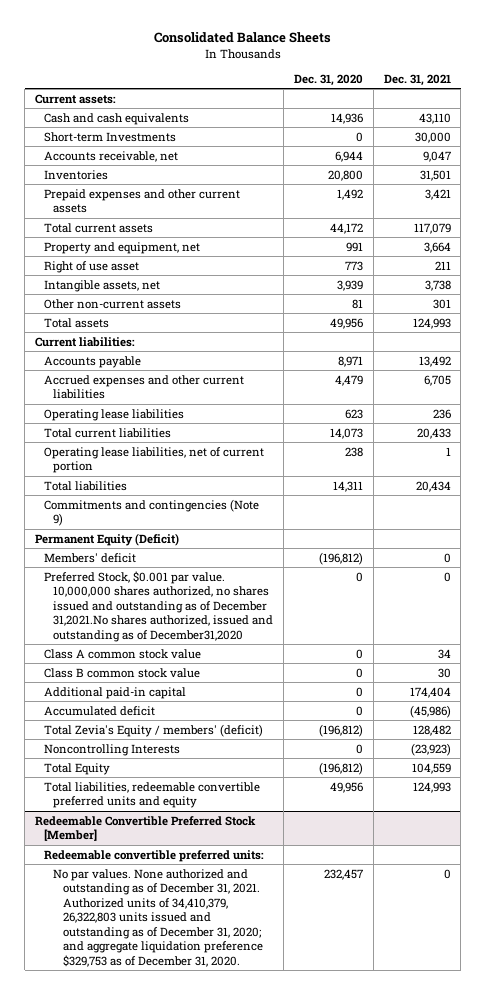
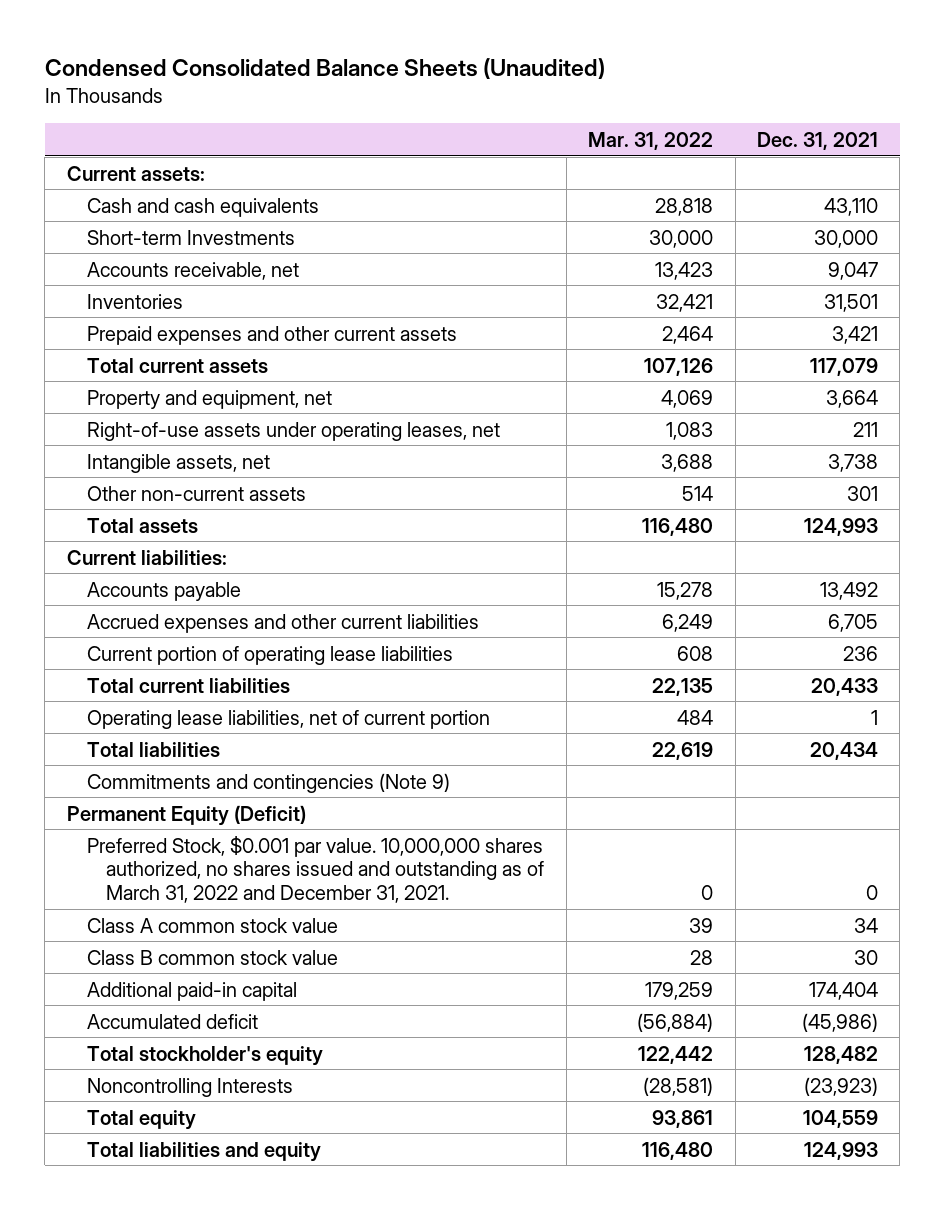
- Consolidated Balance Sheets
+ Condensed Consolidated Balance Sheets (Unaudited)
- | Dec. 31, 2020 | Dec. 31, 2021
+ | Mar. 31, 2022 | Dec. 31, 2021
- Right of use asset | 773 | 211
+ Right-of-use assets under operating leases, net | 1,083 | 211
- Operating lease liabilities | 623 | 236
+ Current portion of operating lease liabilities | 608 | 236
- Members' deficit | (196,812) | 0
- Preferred Stock, $0.001 par value. 10,000,000 shares authorized, no shares issued and outstanding as of December 31,2021.No shares authorized, issued and outstanding as of December31,2020 | 0 | 0
+ Preferred Stock, $0.001 par value. 10,000,000 shares authorized, no shares issued and outstanding as of March 31, 2022 and December 31, 2021. | 0 | 0
- Total Zevia's Equity / members' (deficit) | (196,812) | 128,482
+ Total stockholder's equity | 122,442 | 128,482
- Total Equity | (196,812) | 104,559
- Total liabilities, redeemable convertible preferred units and equity | 49,956 | 124,993
- Redeemable Convertible Preferred Stock [Member]
- Redeemable convertible preferred units:
- No par values. None authorized and outstanding as of December 31, 2021. Authorized units of 34,410,379, 26,322,803 units issued and outstanding as of December 31, 2020; and aggregate liquidation preference $329,753 as of December 31, 2020. | 232,457 | 0
+ Total equity | 93,861 | 104,559
+ Total liabilities and equity | 116,480 | 124,993

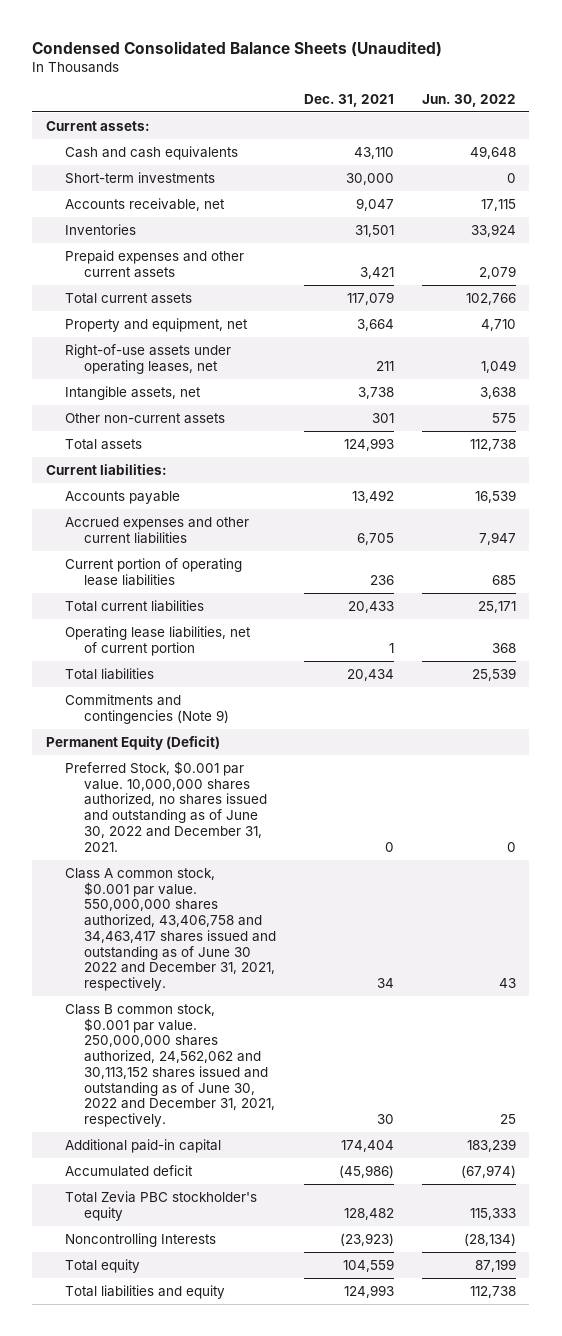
- | Mar. 31, 2022 | Dec. 31, 2021
+ | Dec. 31, 2021 | Jun. 30, 2022
- Short-term Investments | 30,000 | 30,000
+ Short-term investments | 30,000 | 0
- Preferred Stock, $0.001 par value. 10,000,000 shares authorized, no shares issued and outstanding as of March 31, 2022 and December 31, 2021. | 0 | 0
- Class A common stock value | 39 | 34
- Class B common stock value | 28 | 30
+ Preferred Stock, $0.001 par value. 10,000,000 shares authorized, no shares issued and outstanding as of June 30, 2022 and December 31, 2021. | 0 | 0
+ Class A common stock, $0.001 par value. 550,000,000 shares authorized, 43,406,758 and 34,463,417 shares issued and outstanding as of June 30 2022 and December 31, 2021, respectively. | 34 | 43
+ Class B common stock, $0.001 par value. 250,000,000 shares authorized, 24,562,062 and 30,113,152 shares issued and outstanding as of June 30, 2022 and December 31, 2021, respectively. | 30 | 25
- Total stockholder's equity | 122,442 | 128,482
+ Total Zevia PBC stockholder's equity | 128,482 | 115,333

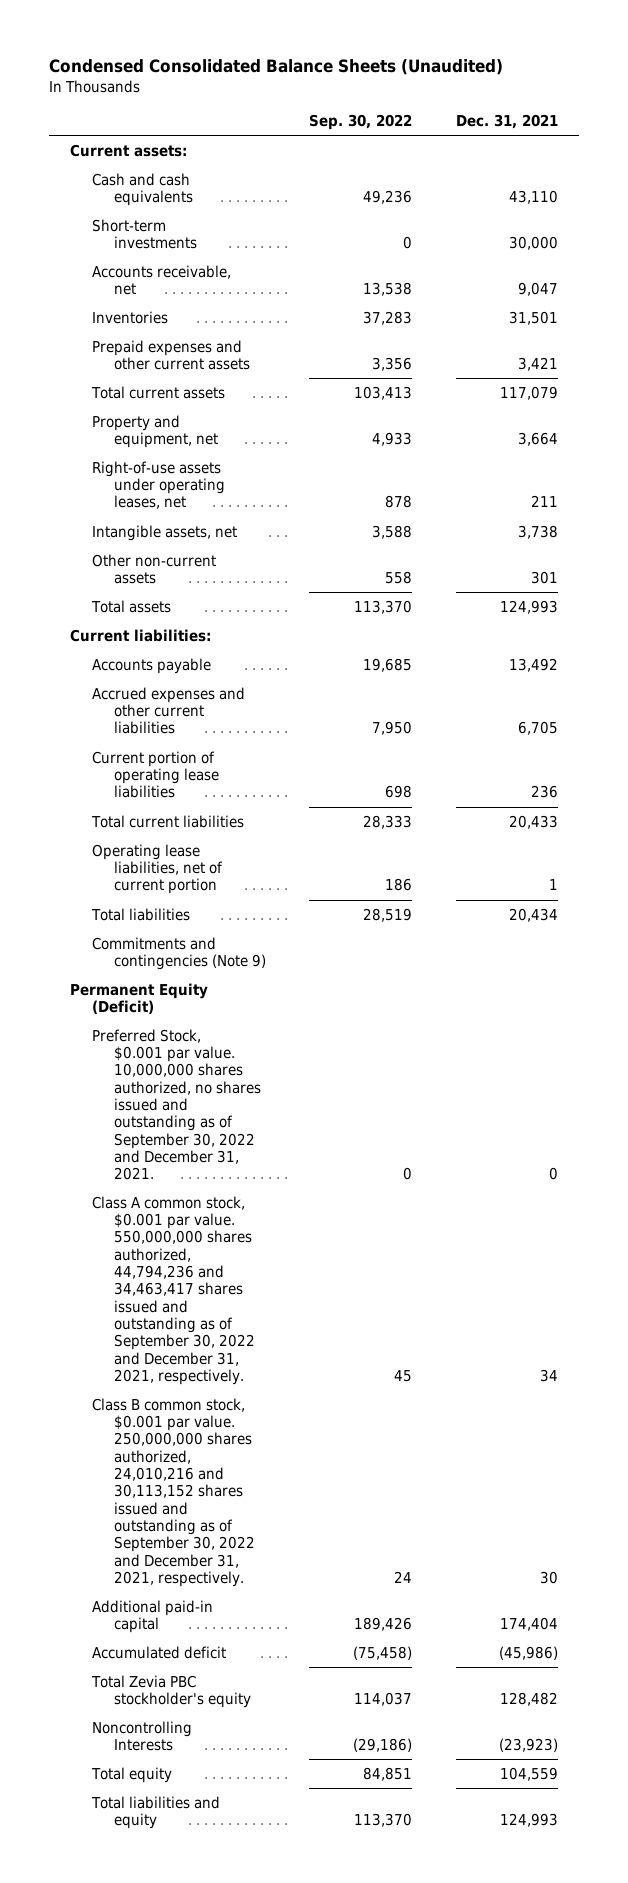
- | Dec. 31, 2021 | Jun. 30, 2022
+ | Sep. 30, 2022 | Dec. 31, 2021
- Preferred Stock, $0.001 par value. 10,000,000 shares authorized, no shares issued and outstanding as of June 30, 2022 and December 31, 2021. | 0 | 0
- Class A common stock, $0.001 par value. 550,000,000 shares authorized, 43,406,758 and 34,463,417 shares issued and outstanding as of June 30 2022 and December 31, 2021, respectively. | 34 | 43
- Class B common stock, $0.001 par value. 250,000,000 shares authorized, 24,562,062 and 30,113,152 shares issued and outstanding as of June 30, 2022 and December 31, 2021, respectively. | 30 | 25
+ Preferred Stock, $0.001 par value. 10,000,000 shares authorized, no shares issued and outstanding as of September 30, 2022 and December 31, 2021. | 0 | 0
+ Class A common stock, $0.001 par value. 550,000,000 shares authorized, 44,794,236 and 34,463,417 shares issued and outstanding as of September 30, 2022 and December 31, 2021, respectively. | 45 | 34
+ Class B common stock, $0.001 par value. 250,000,000 shares authorized, 24,010,216 and 30,113,152 shares issued and outstanding as of September 30, 2022 and December 31, 2021, respectively. | 24 | 30

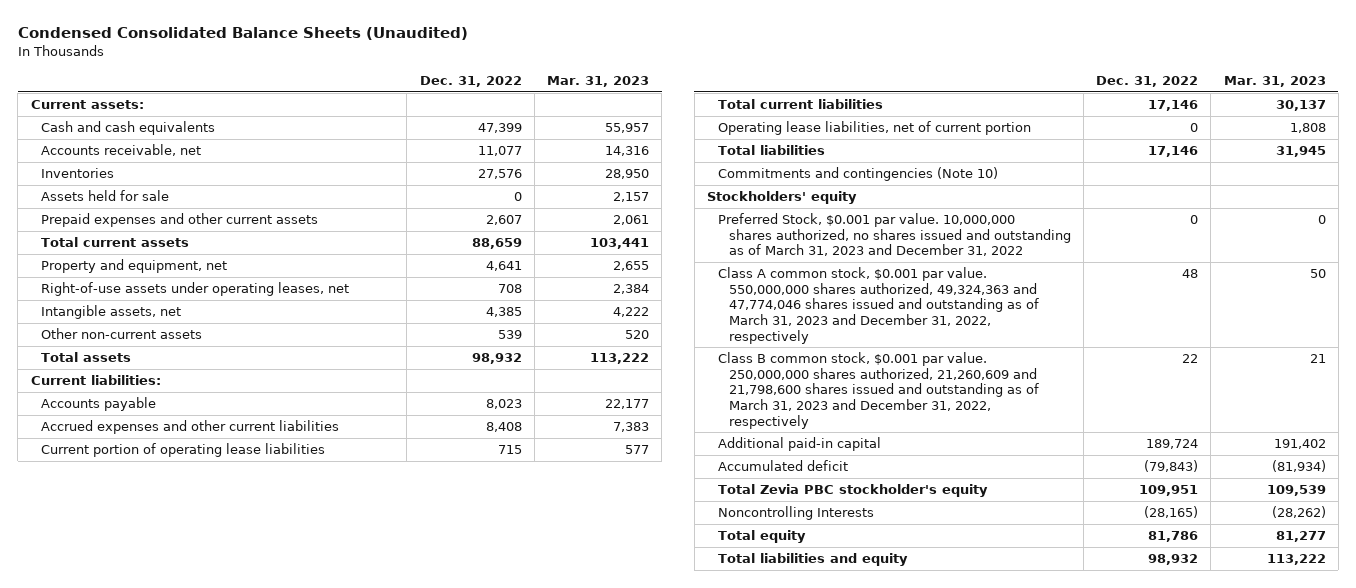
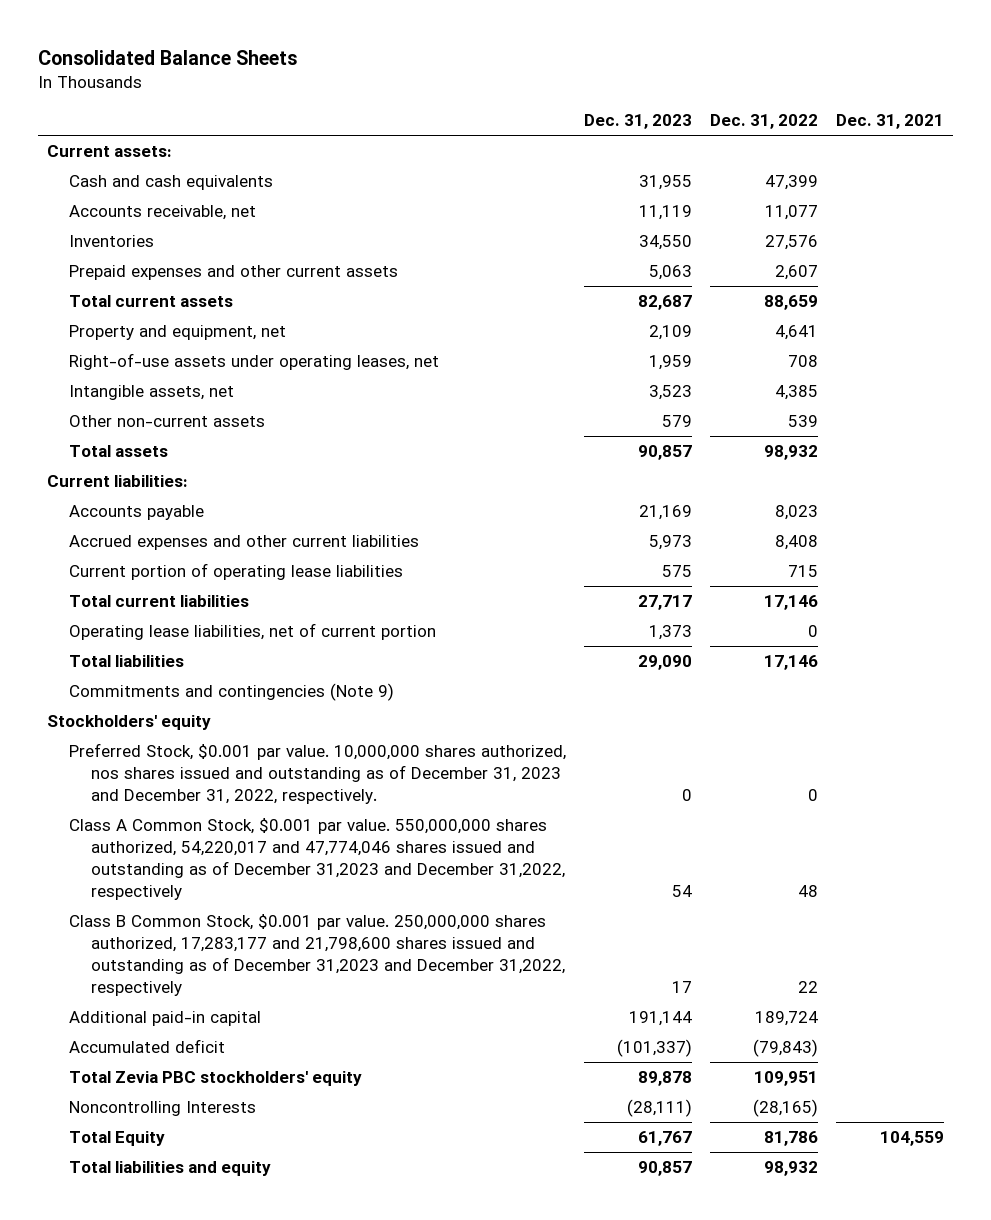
- Condensed Consolidated Balance Sheets (Unaudited)
+ Consolidated Balance Sheets
- | Dec. 31, 2022 | Mar. 31, 2023
+ | Dec. 31, 2023 | Dec. 31, 2022 | Dec. 31, 2021
- Assets held for sale | 0 | 2,157
- Commitments and contingencies (Note 10)
+ Commitments and contingencies (Note 9)
- Preferred Stock, $0.001 par value. 10,000,000 shares authorized, no shares issued and outstanding as of March 31, 2023 and December 31, 2022 | 0 | 0
- Class A common stock, $0.001 par value. 550,000,000 shares authorized, 49,324,363 and 47,774,046 shares issued and outstanding as of March 31, 2023 and December 31, 2022, respectively | 48 | 50
- Class B common stock, $0.001 par value. 250,000,000 shares authorized, 21,260,609 and 21,798,600 shares issued and outstanding as of March 31, 2023 and December 31, 2022, respectively | 22 | 21
+ Preferred Stock, $0.001 par value. 10,000,000 shares authorized, nos shares issued and outstanding as of December 31, 2023 and December 31, 2022, respectively. | 0 | 0 |
+ Class A Common Stock, $0.001 par value. 550,000,000 shares authorized, 54,220,017 and 47,774,046 shares issued and outstanding as of December 31,2023 and December 31,2022, respectively | 54 | 48 |
+ Class B Common Stock, $0.001 par value. 250,000,000 shares authorized, 17,283,177 and 21,798,600 shares issued and outstanding as of December 31,2023 and December 31,2022, respectively | 17 | 22 |
- Total Zevia PBC stockholder's equity | 109,951 | 109,539
+ Total Zevia PBC stockholders' equity | 89,878 | 109,951 |
- Total equity | 81,786 | 81,277
+ Total Equity | 61,767 | 81,786 | 104,559

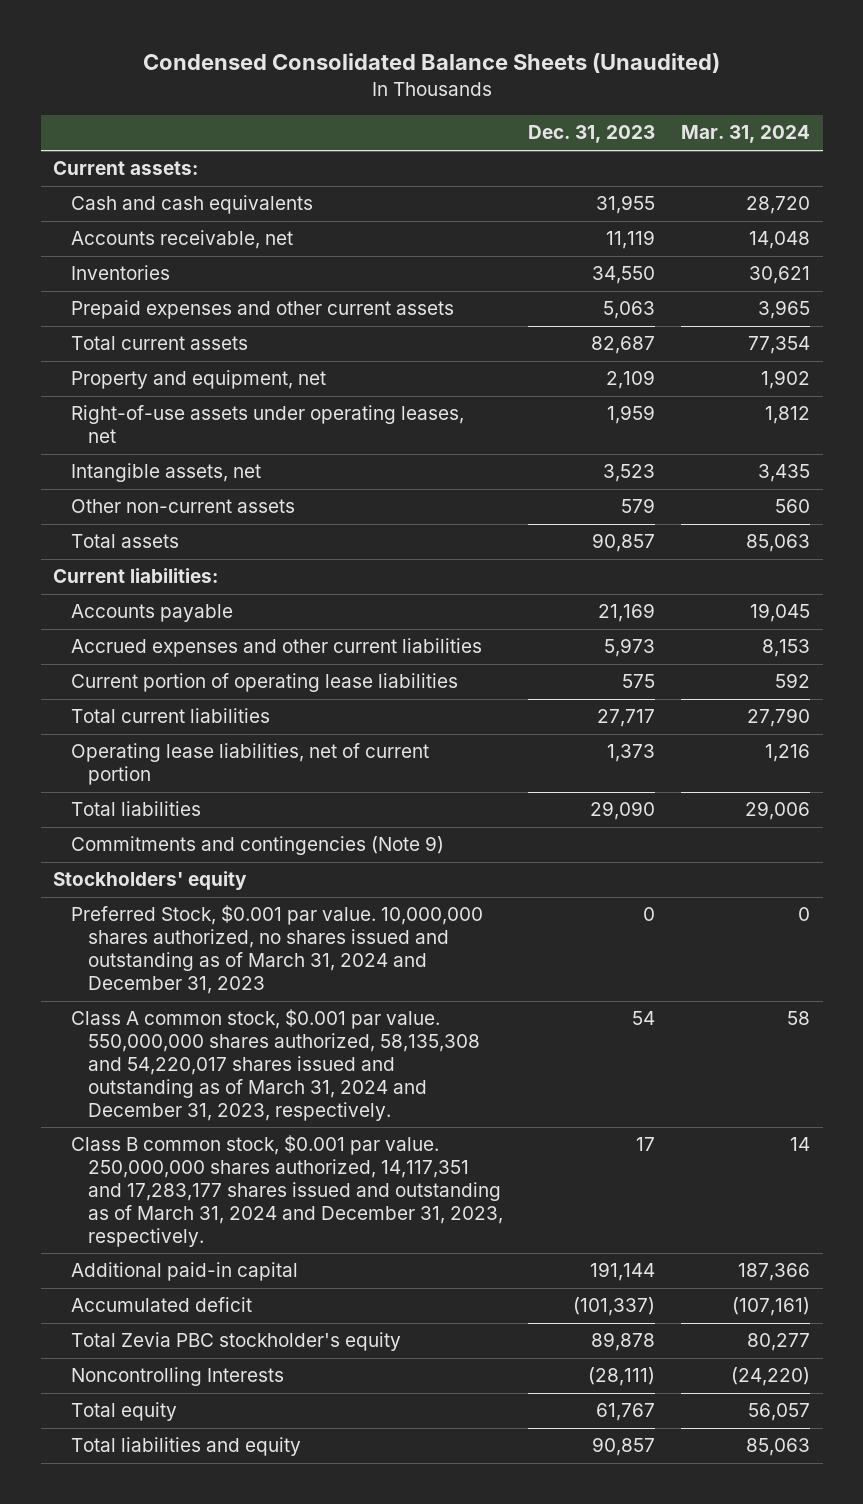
- Consolidated Balance Sheets
+ Condensed Consolidated Balance Sheets (Unaudited)
- | Dec. 31, 2023 | Dec. 31, 2022 | Dec. 31, 2021
+ | Dec. 31, 2023 | Mar. 31, 2024
- Preferred Stock, $0.001 par value. 10,000,000 shares authorized, nos shares issued and outstanding as of December 31, 2023 and December 31, 2022, respectively. | 0 | 0 |
- Class A Common Stock, $0.001 par value. 550,000,000 shares authorized, 54,220,017 and 47,774,046 shares issued and outstanding as of December 31,2023 and December 31,2022, respectively | 54 | 48 |
- Class B Common Stock, $0.001 par value. 250,000,000 shares authorized, 17,283,177 and 21,798,600 shares issued and outstanding as of December 31,2023 and December 31,2022, respectively | 17 | 22 |
+ Preferred Stock, $0.001 par value. 10,000,000 shares authorized, no shares issued and outstanding as of March 31, 2024 and December 31, 2023 | 0 | 0
+ Class A common stock, $0.001 par value. 550,000,000 shares authorized, 58,135,308 and 54,220,017 shares issued and outstanding as of March 31, 2024 and December 31, 2023, respectively. | 54 | 58
+ Class B common stock, $0.001 par value. 250,000,000 shares authorized, 14,117,351 and 17,283,177 shares issued and outstanding as of March 31, 2024 and December 31, 2023, respectively. | 17 | 14
- Total Zevia PBC stockholders' equity | 89,878 | 109,951 |
+ Total Zevia PBC stockholder's equity | 89,878 | 80,277
- Total Equity | 61,767 | 81,786 | 104,559
+ Total equity | 61,767 | 56,057

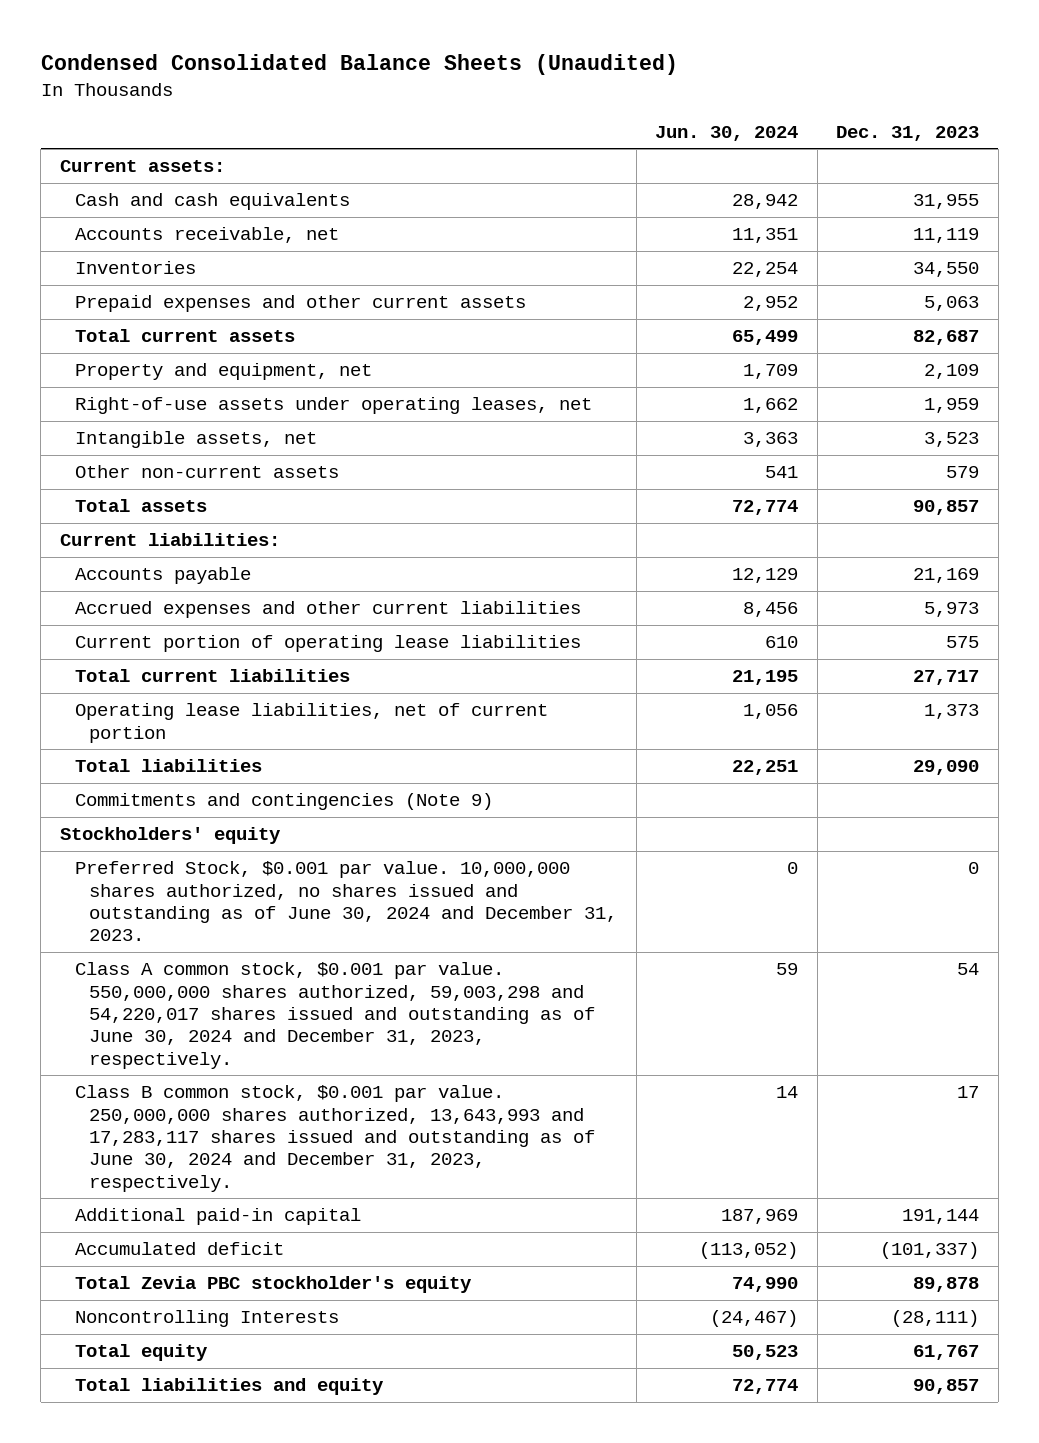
- | Dec. 31, 2023 | Mar. 31, 2024
+ | Jun. 30, 2024 | Dec. 31, 2023
- Preferred Stock, $0.001 par value. 10,000,000 shares authorized, no shares issued and outstanding as of March 31, 2024 and December 31, 2023 | 0 | 0
- Class A common stock, $0.001 par value. 550,000,000 shares authorized, 58,135,308 and 54,220,017 shares issued and outstanding as of March 31, 2024 and December 31, 2023, respectively. | 54 | 58
- Class B common stock, $0.001 par value. 250,000,000 shares authorized, 14,117,351 and 17,283,177 shares issued and outstanding as of March 31, 2024 and December 31, 2023, respectively. | 17 | 14
+ Preferred Stock, $0.001 par value. 10,000,000 shares authorized, no shares issued and outstanding as of June 30, 2024 and December 31, 2023. | 0 | 0
+ Class A common stock, $0.001 par value. 550,000,000 shares authorized, 59,003,298 and 54,220,017 shares issued and outstanding as of June 30, 2024 and December 31, 2023, respectively. | 59 | 54
+ Class B common stock, $0.001 par value. 250,000,000 shares authorized, 13,643,993 and 17,283,117 shares issued and outstanding as of June 30, 2024 and December 31, 2023, respectively. | 14 | 17

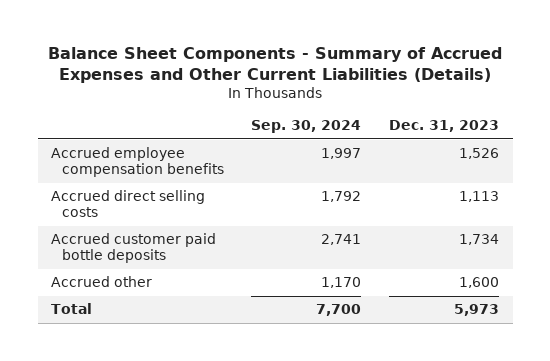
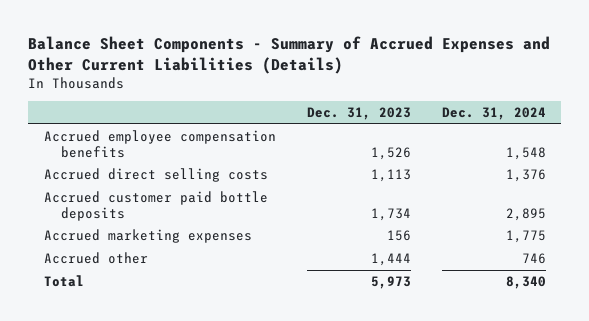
- | Sep. 30, 2024 | Dec. 31, 2023
+ | Dec. 31, 2023 | Dec. 31, 2024
- Accrued other | 1,170 | 1,600
+ Accrued marketing expenses | 156 | 1,775
+ Accrued other | 1,444 | 746

